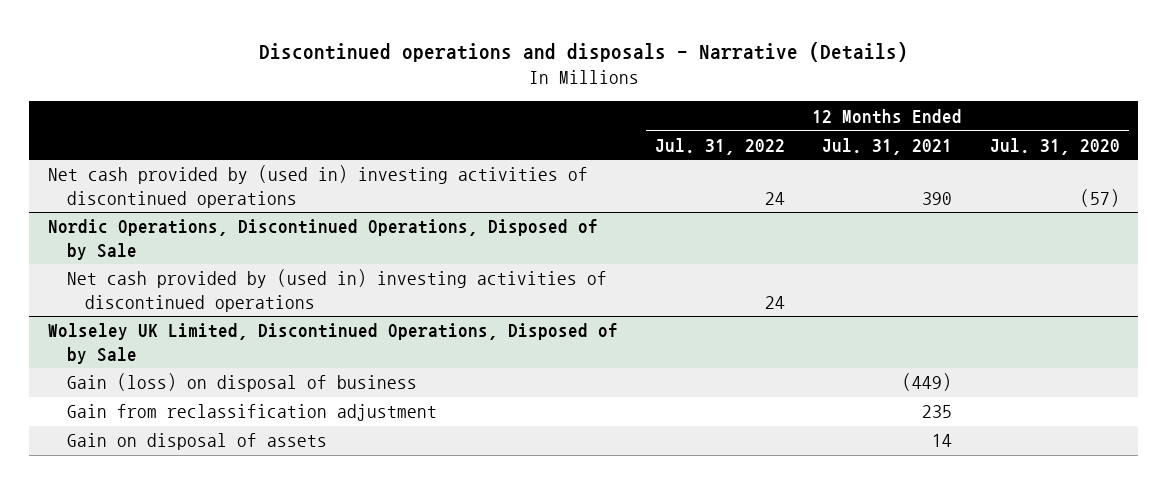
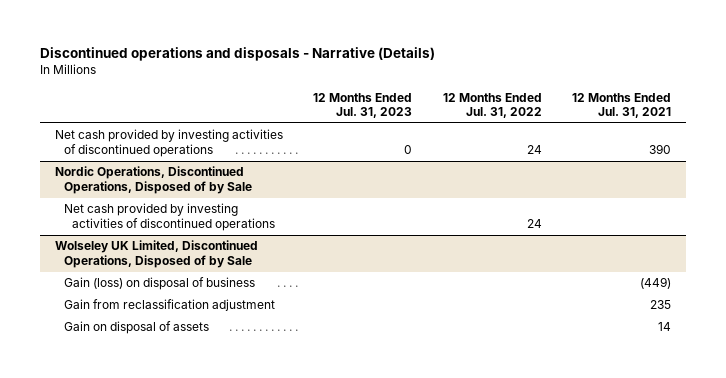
- | 12 Months Ended Jul. 31, 2022 | 12 Months Ended Jul. 31, 2021 | 12 Months Ended Jul. 31, 2020
+ | 12 Months Ended Jul. 31, 2023 | 12 Months Ended Jul. 31, 2022 | 12 Months Ended Jul. 31, 2021
- Net cash provided by (used in) investing activities of discontinued operations | 24 | 390 | (57)
+ Net cash provided by investing activities of discontinued operations | 0 | 24 | 390
@ Nordic Operations, Discontinued Operations, Disposed of by Sale
- Net cash provided by (used in) investing activities of discontinued operations | 24 | |
+ Net cash provided by investing activities of discontinued operations | | 24 |

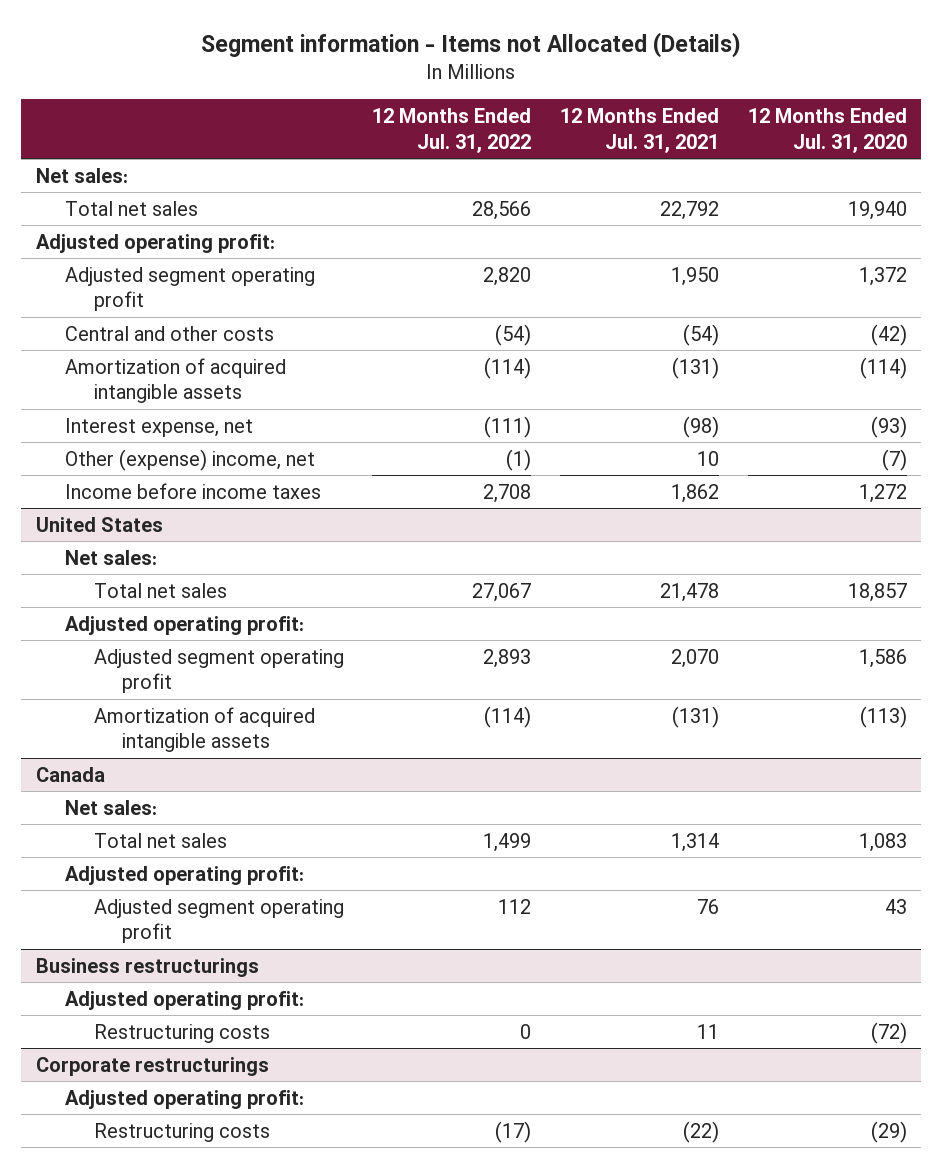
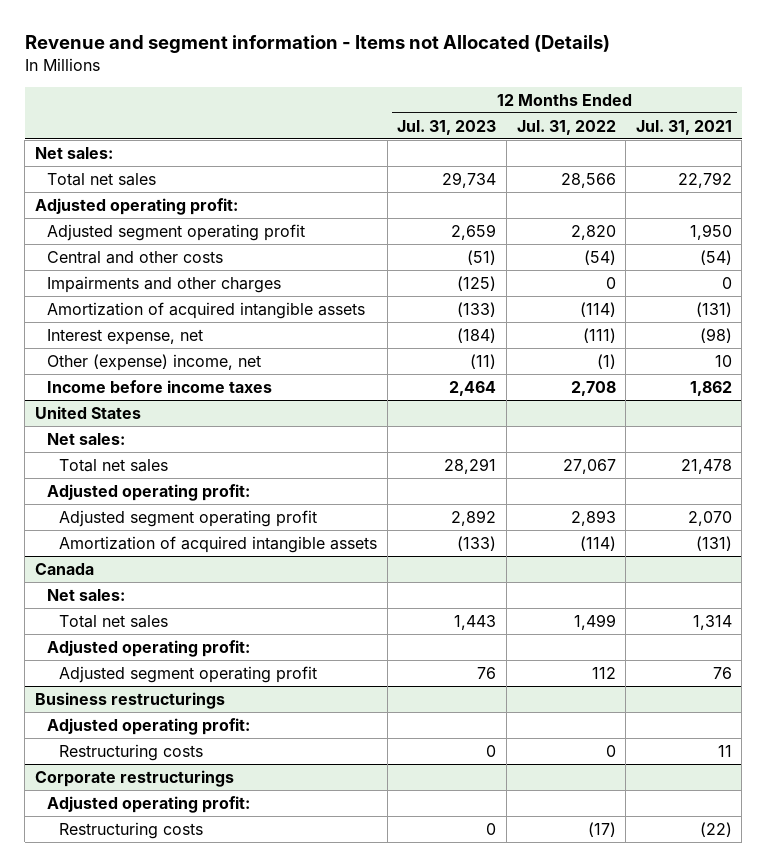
- Segment information - Items not Allocated (Details)
+ Revenue and segment information - Items not Allocated (Details)
- | 12 Months Ended Jul. 31, 2022 | 12 Months Ended Jul. 31, 2021 | 12 Months Ended Jul. 31, 2020
+ | 12 Months Ended Jul. 31, 2023 | 12 Months Ended Jul. 31, 2022 | 12 Months Ended Jul. 31, 2021
+ Impairments and other charges | (125) | 0 | 0

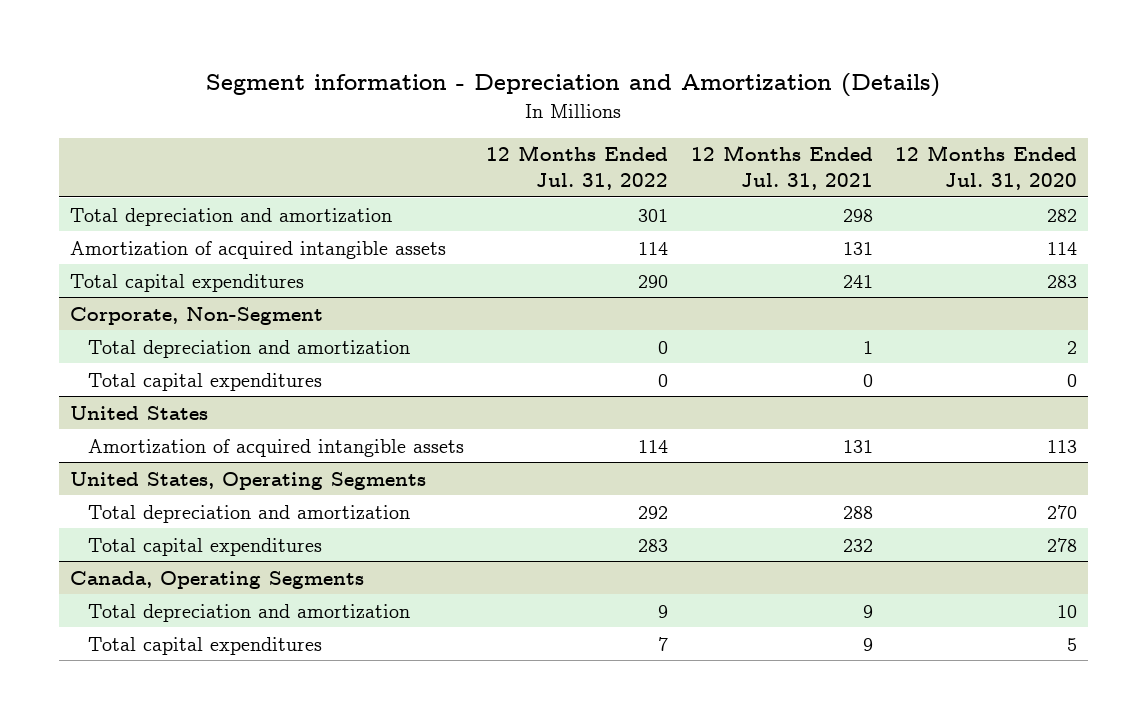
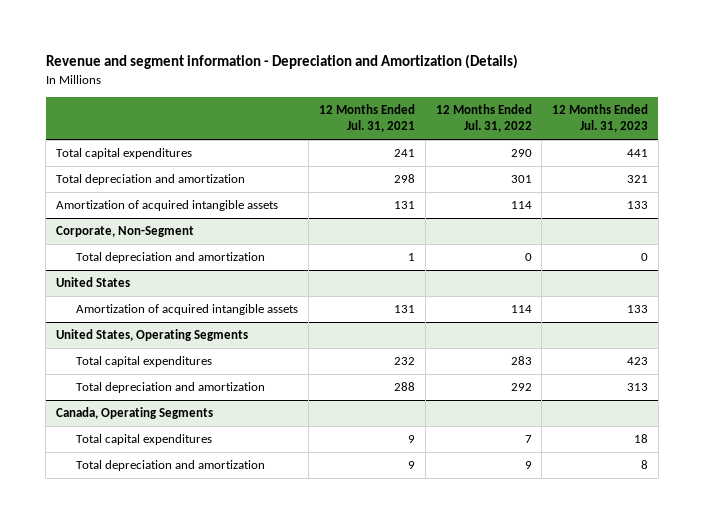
- Segment information - Depreciation and Amortization (Details)
+ Revenue and segment information - Depreciation and Amortization (Details)
- | 12 Months Ended Jul. 31, 2022 | 12 Months Ended Jul. 31, 2021 | 12 Months Ended Jul. 31, 2020
+ | 12 Months Ended Jul. 31, 2021 | 12 Months Ended Jul. 31, 2022 | 12 Months Ended Jul. 31, 2023
moved up: Total capital expenditures | 241 | 290 | 441
@ Corporate, Non-Segment
- Total capital expenditures | 0 | 0 | 0
@ United States, Operating Segments
moved down: Total depreciation and amortization | 288 | 292 | 313
@ Canada, Operating Segments
moved down: Total depreciation and amortization | 9 | 9 | 8

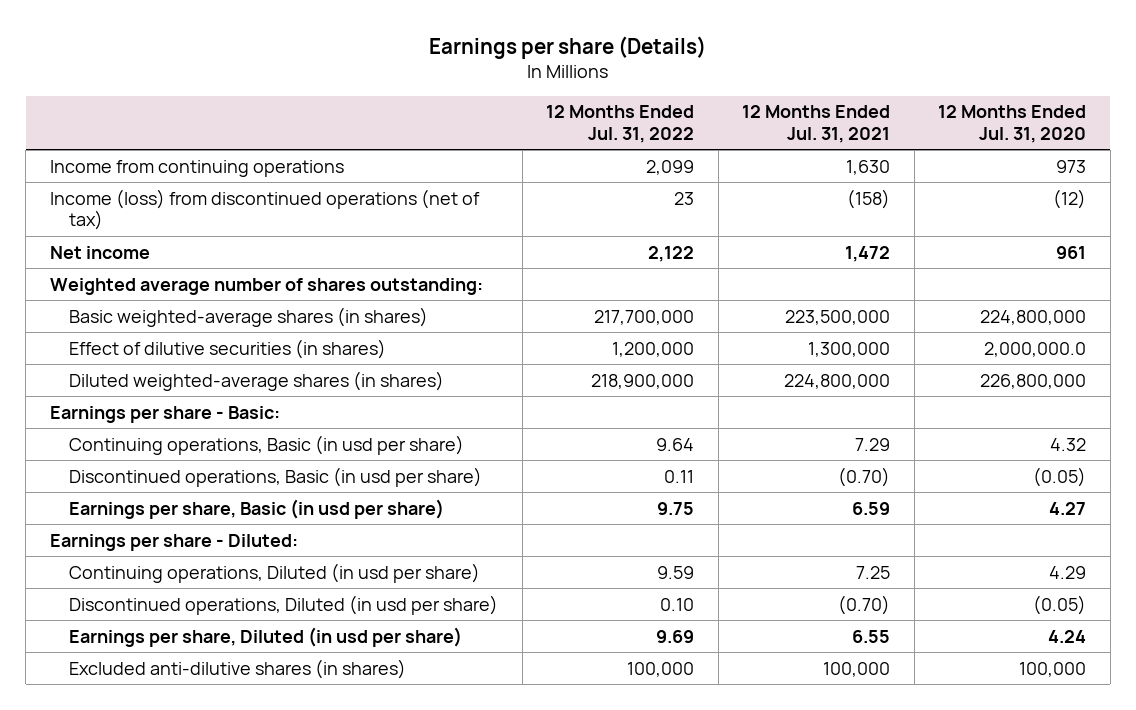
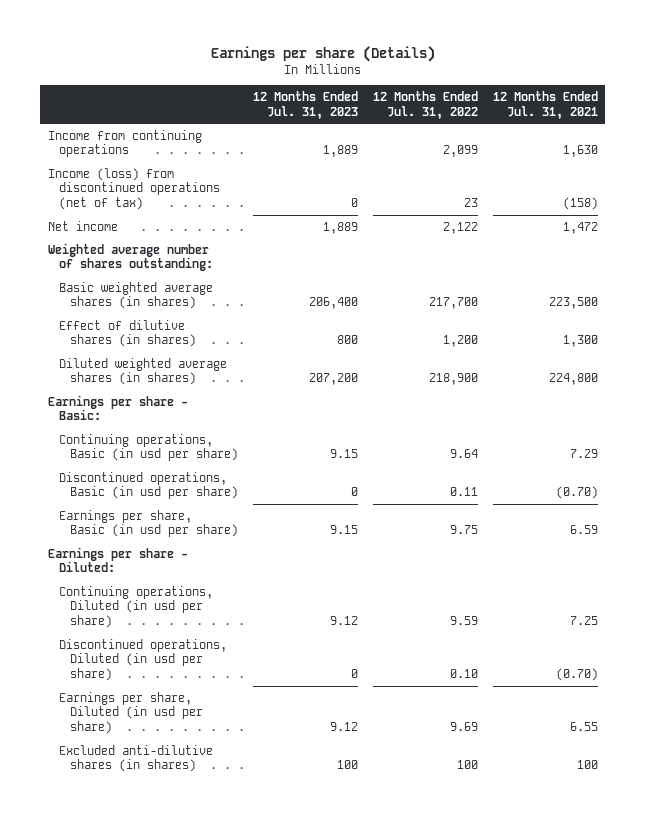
- | 12 Months Ended Jul. 31, 2022 | 12 Months Ended Jul. 31, 2021 | 12 Months Ended Jul. 31, 2020
+ | 12 Months Ended Jul. 31, 2023 | 12 Months Ended Jul. 31, 2022 | 12 Months Ended Jul. 31, 2021
- Basic weighted-average shares (in shares) | 217,700,000 | 223,500,000 | 224,800,000
- Effect of dilutive securities (in shares) | 1,200,000 | 1,300,000 | 2,000,000.0
- Diluted weighted-average shares (in shares) | 218,900,000 | 224,800,000 | 226,800,000
+ Basic weighted average shares (in shares) | 206,400 | 217,700 | 223,500
+ Effect of dilutive shares (in shares) | 800 | 1,200 | 1,300
+ Diluted weighted average shares (in shares) | 207,200 | 218,900 | 224,800
- Excluded anti-dilutive shares (in shares) | 100,000 | 100,000 | 100,000
+ Excluded anti-dilutive shares (in shares) | 100 | 100 | 100

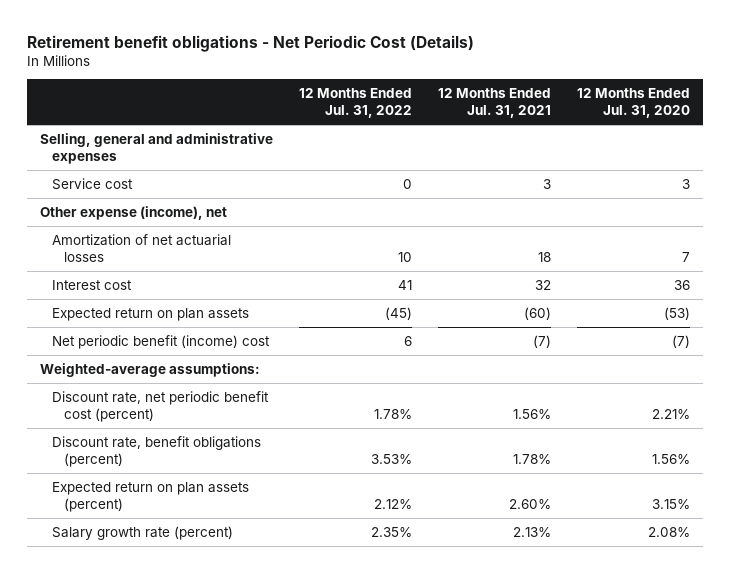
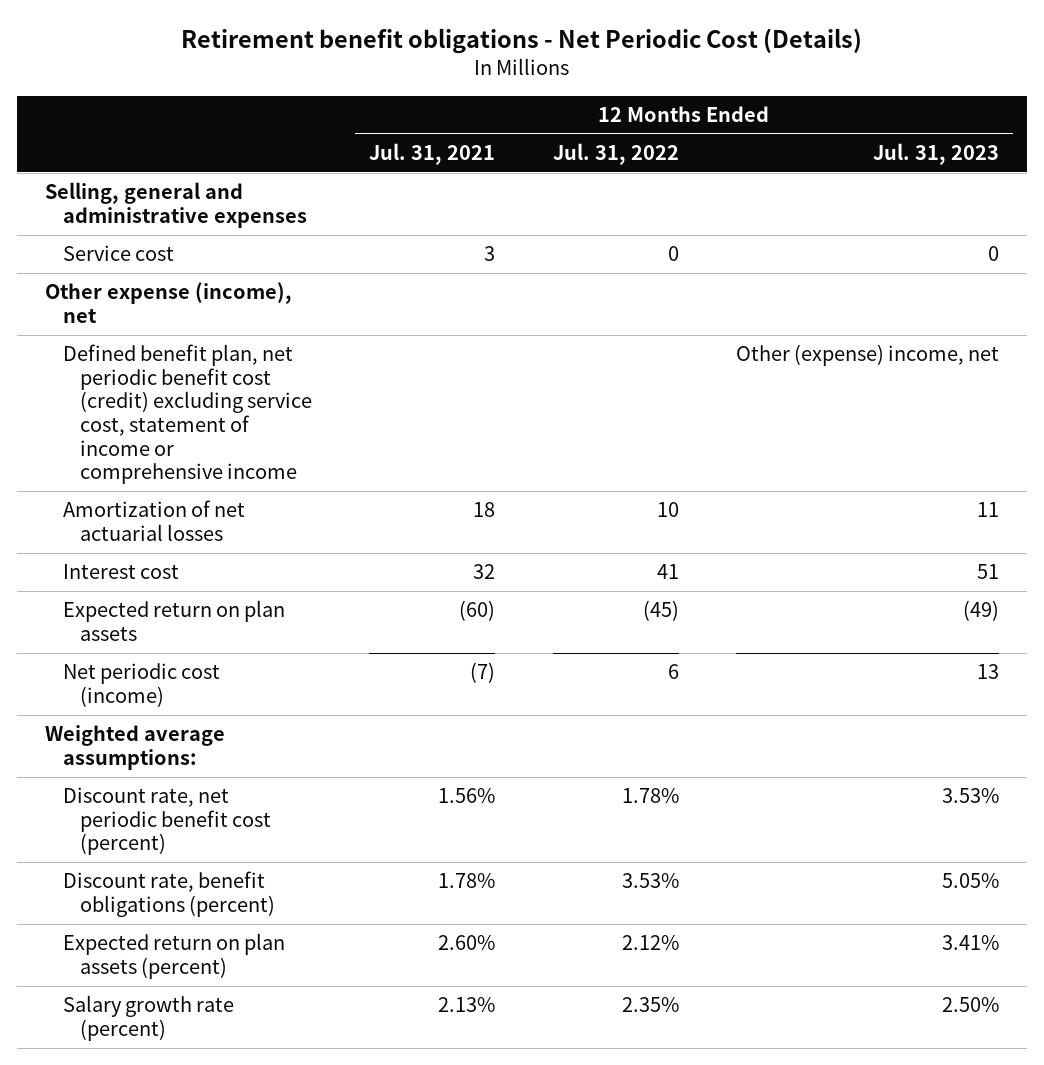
- | 12 Months Ended Jul. 31, 2022 | 12 Months Ended Jul. 31, 2021 | 12 Months Ended Jul. 31, 2020
+ | 12 Months Ended Jul. 31, 2021 | 12 Months Ended Jul. 31, 2022 | 12 Months Ended Jul. 31, 2023
+ Defined benefit plan, net periodic benefit cost (credit) excluding service cost, statement of income or comprehensive income | | | Other (expense) income, net
- Net periodic benefit (income) cost | 6 | (7) | (7)
- Weighted-average assumptions:
+ Net periodic cost (income) | (7) | 6 | 13
+ Weighted average assumptions:

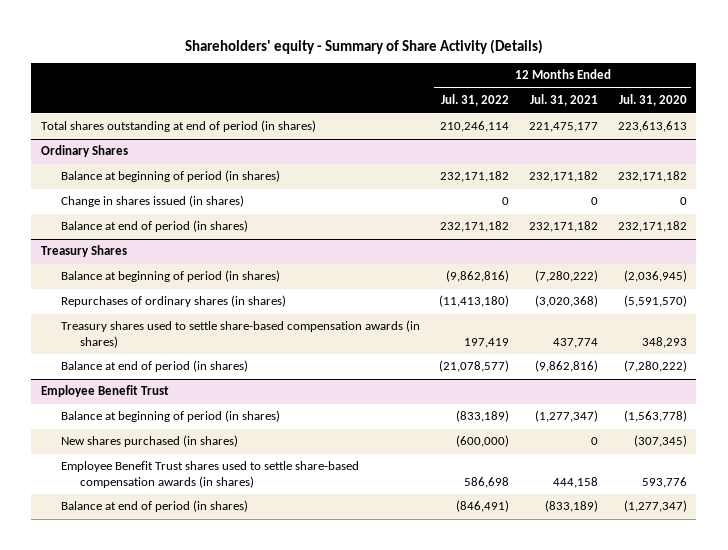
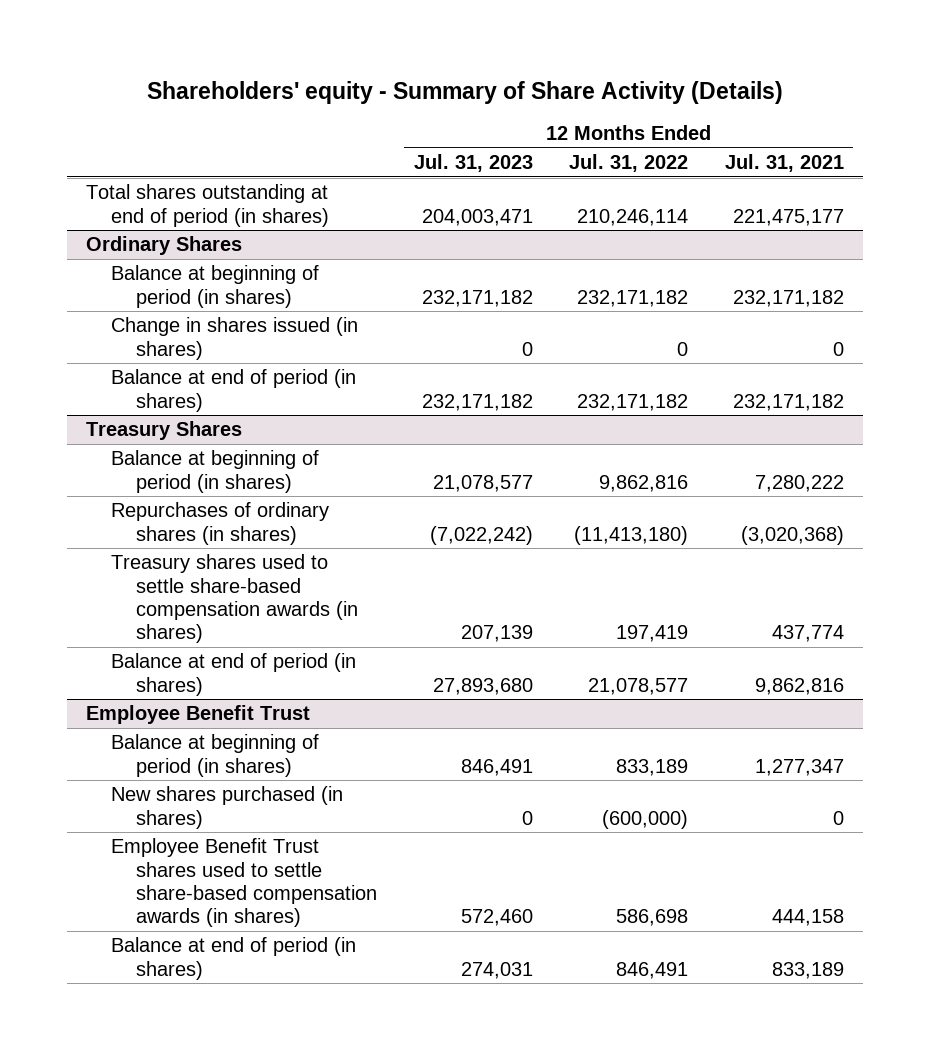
- | 12 Months Ended Jul. 31, 2022 | 12 Months Ended Jul. 31, 2021 | 12 Months Ended Jul. 31, 2020
+ | 12 Months Ended Jul. 31, 2023 | 12 Months Ended Jul. 31, 2022 | 12 Months Ended Jul. 31, 2021
@ Treasury Shares
- Balance at beginning of period (in shares) | (9,862,816) | (7,280,222) | (2,036,945)
+ Balance at beginning of period (in shares) | 21,078,577 | 9,862,816 | 7,280,222
- Balance at end of period (in shares) | (21,078,577) | (9,862,816) | (7,280,222)
+ Balance at end of period (in shares) | 27,893,680 | 21,078,577 | 9,862,816
@ Employee Benefit Trust
- Balance at beginning of period (in shares) | (833,189) | (1,277,347) | (1,563,778)
+ Balance at beginning of period (in shares) | 846,491 | 833,189 | 1,277,347
- Balance at end of period (in shares) | (846,491) | (833,189) | (1,277,347)
+ Balance at end of period (in shares) | 274,031 | 846,491 | 833,189

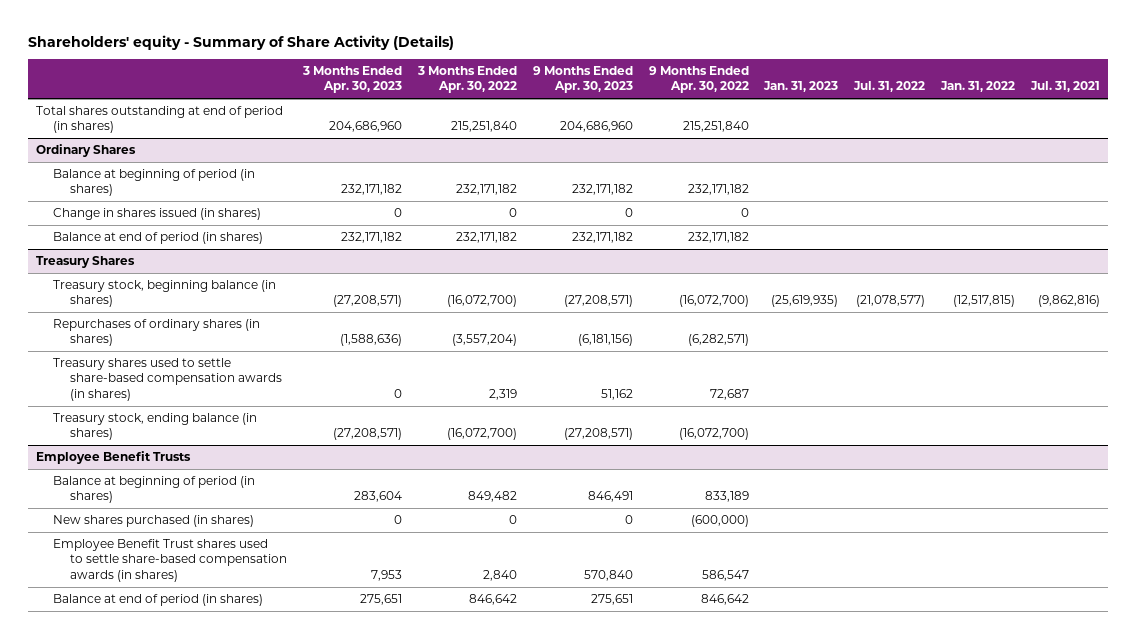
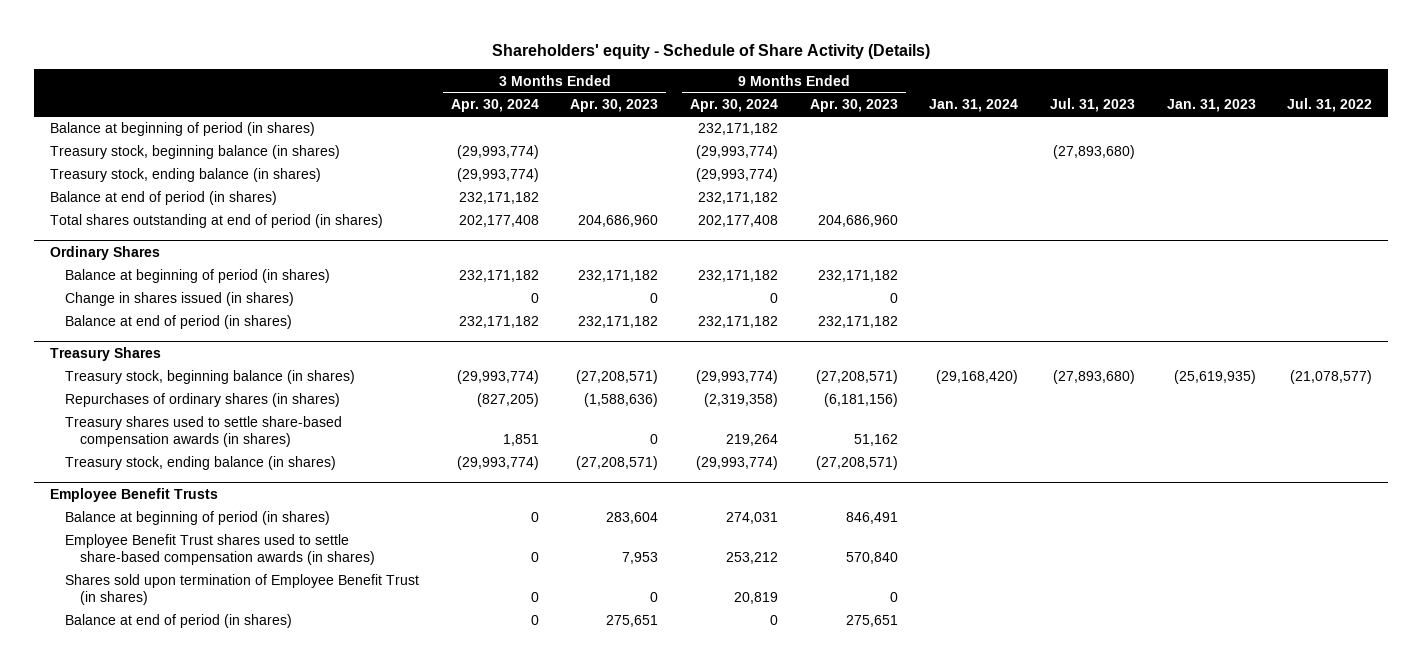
- Shareholders' equity - Summary of Share Activity (Details)
+ Shareholders' equity - Schedule of Share Activity (Details)
- | 3 Months Ended Apr. 30, 2023 | 3 Months Ended Apr. 30, 2022 | 9 Months Ended Apr. 30, 2023 | 9 Months Ended Apr. 30, 2022 | Jan. 31, 2023 | Jul. 31, 2022 | Jan. 31, 2022 | Jul. 31, 2021
+ | 3 Months Ended Apr. 30, 2024 | 3 Months Ended Apr. 30, 2023 | 9 Months Ended Apr. 30, 2024 | 9 Months Ended Apr. 30, 2023 | Jan. 31, 2024 | Jul. 31, 2023 | Jan. 31, 2023 | Jul. 31, 2022
+ Balance at beginning of period (in shares) | | | 232,171,182 | | | | |
+ Treasury stock, beginning balance (in shares) | (29,993,774) | | (29,993,774) | | | (27,893,680) | |
+ Treasury stock, ending balance (in shares) | (29,993,774) | | (29,993,774) | | | | |
+ Balance at end of period (in shares) | 232,171,182 | | 232,171,182 | | | | |
@ Employee Benefit Trusts
- New shares purchased (in shares) | 0 | 0 | 0 | (600,000) | | | |
+ Shares sold upon termination of Employee Benefit Trust (in shares) | 0 | 0 | 20,819 | 0 | | | |

